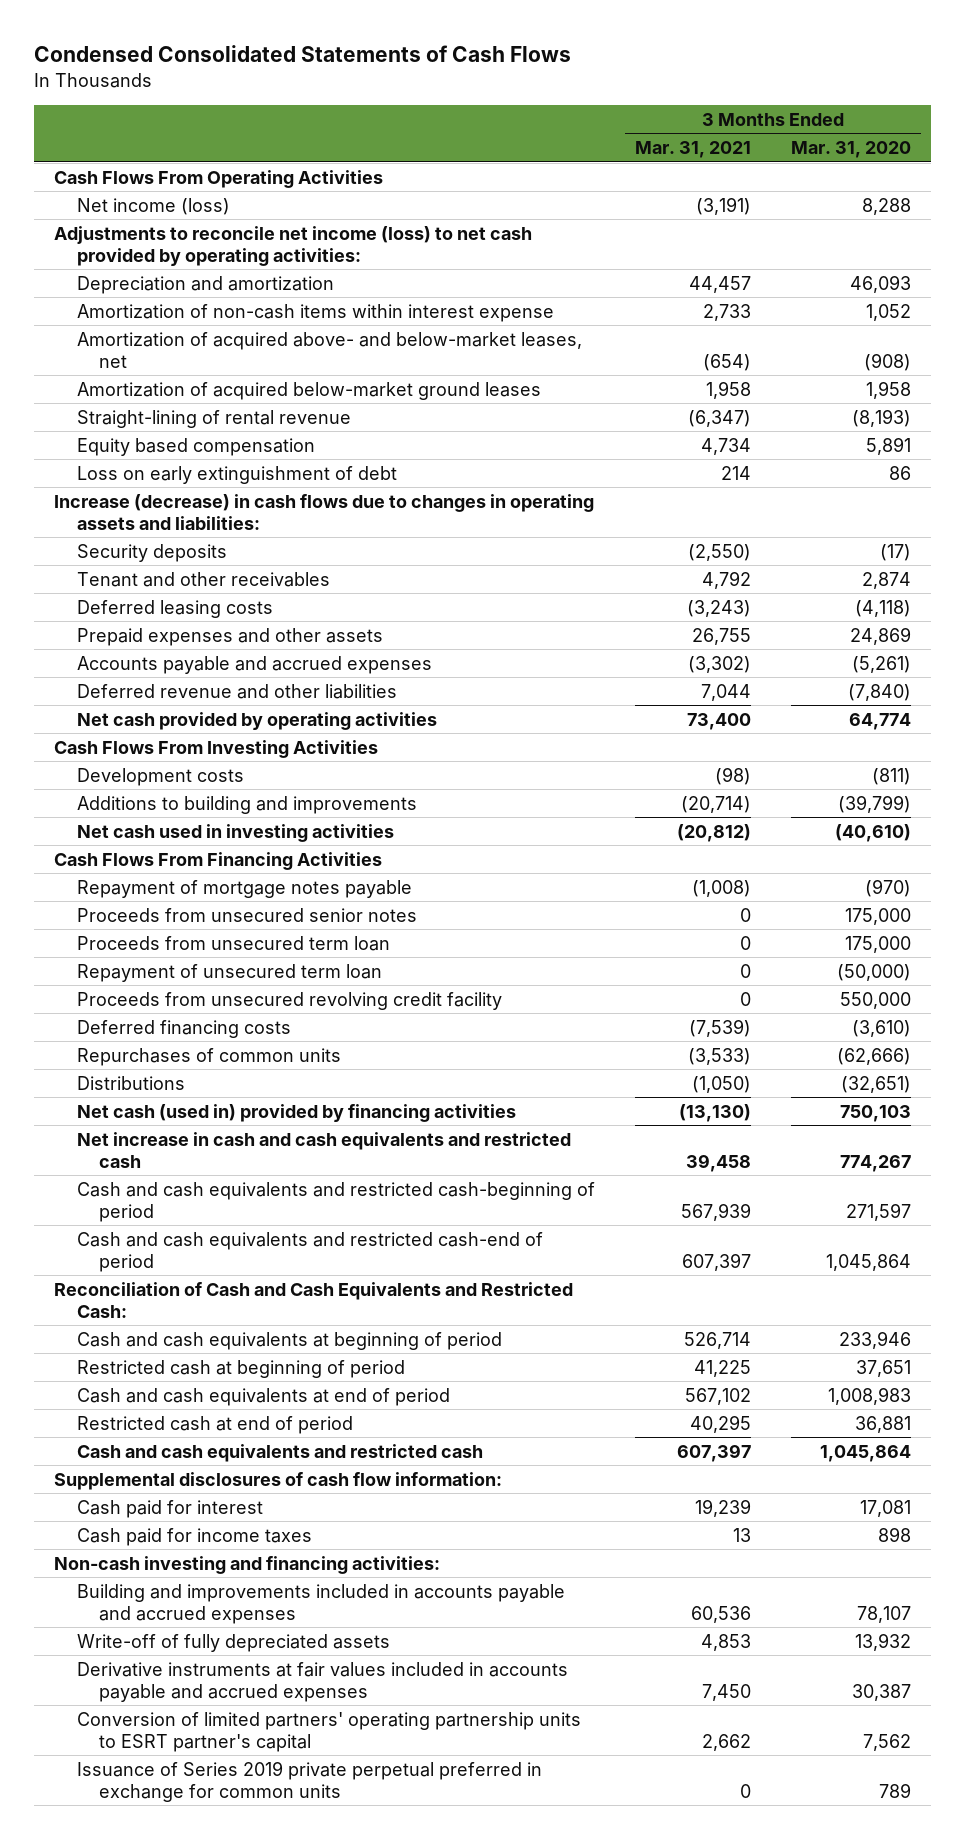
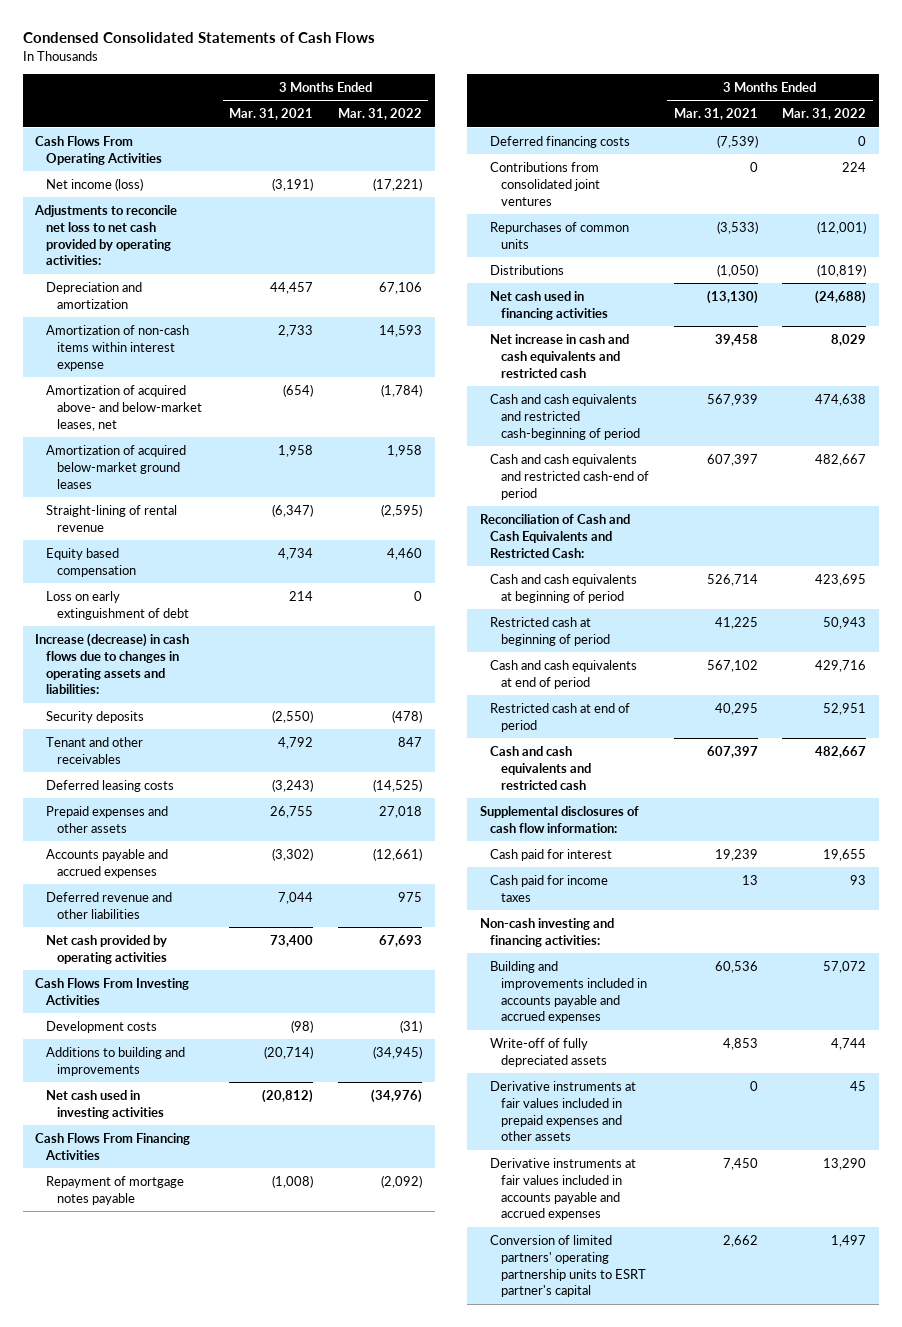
- | 3 Months Ended Mar. 31, 2021 | 3 Months Ended Mar. 31, 2020
+ | 3 Months Ended Mar. 31, 2021 | 3 Months Ended Mar. 31, 2022
- Adjustments to reconcile net income (loss) to net cash provided by operating activities:
+ Adjustments to reconcile net loss to net cash provided by operating activities:
- Proceeds from unsecured senior notes | 0 | 175,000
- Proceeds from unsecured term loan | 0 | 175,000
- Repayment of unsecured term loan | 0 | (50,000)
- Proceeds from unsecured revolving credit facility | 0 | 550,000
+ Contributions from consolidated joint ventures | 0 | 224
- Net cash (used in) provided by financing activities | (13,130) | 750,103
+ Net cash used in financing activities | (13,130) | (24,688)
+ Derivative instruments at fair values included in prepaid expenses and other assets | 0 | 45
- Issuance of Series 2019 private perpetual preferred in exchange for common units | 0 | 789

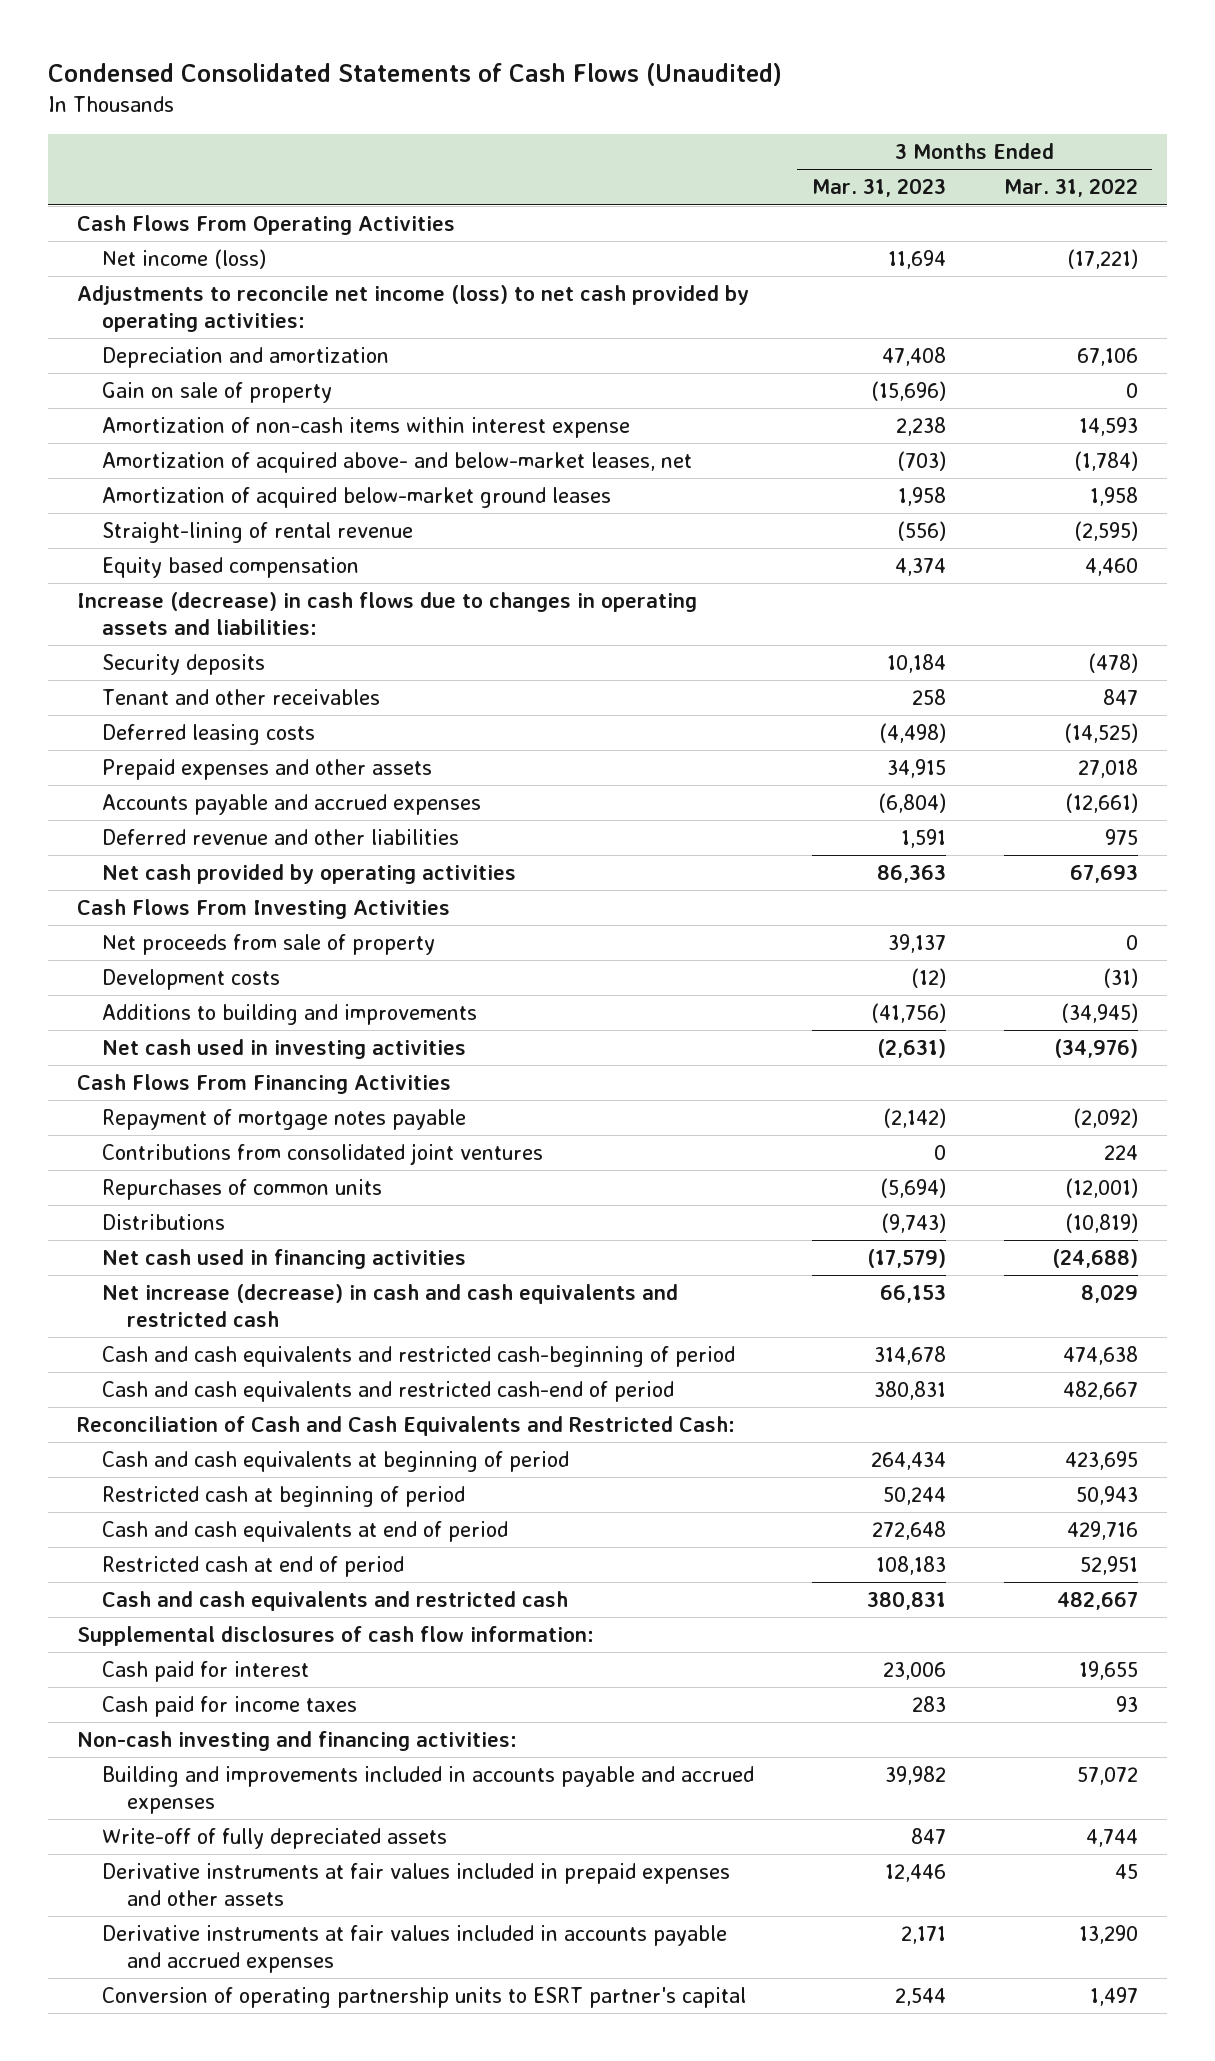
- Condensed Consolidated Statements of Cash Flows
+ Condensed Consolidated Statements of Cash Flows (Unaudited)
- | 3 Months Ended Mar. 31, 2021 | 3 Months Ended Mar. 31, 2022
+ | 3 Months Ended Mar. 31, 2023 | 3 Months Ended Mar. 31, 2022
- Adjustments to reconcile net loss to net cash provided by operating activities:
+ Adjustments to reconcile net income (loss) to net cash provided by operating activities:
+ Gain on sale of property | (15,696) | 0
- Loss on early extinguishment of debt | 214 | 0
+ Net proceeds from sale of property | 39,137 | 0
- Deferred financing costs | (7,539) | 0
- Net increase in cash and cash equivalents and restricted cash | 39,458 | 8,029
+ Net increase (decrease) in cash and cash equivalents and restricted cash | 66,153 | 8,029
- Conversion of limited partners' operating partnership units to ESRT partner's capital | 2,662 | 1,497
+ Conversion of operating partnership units to ESRT partner's capital | 2,544 | 1,497

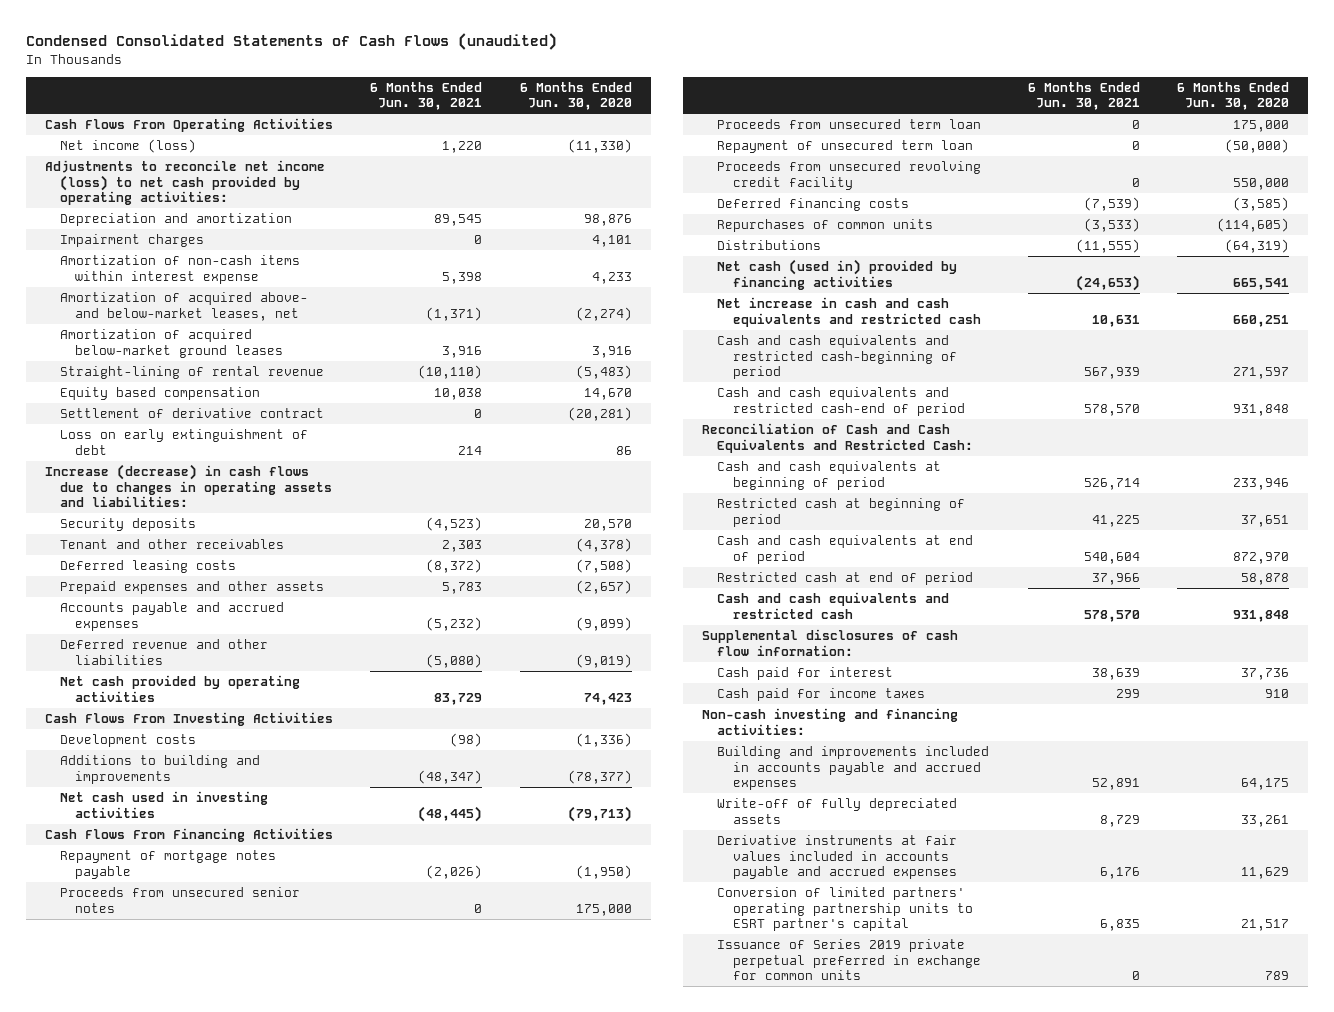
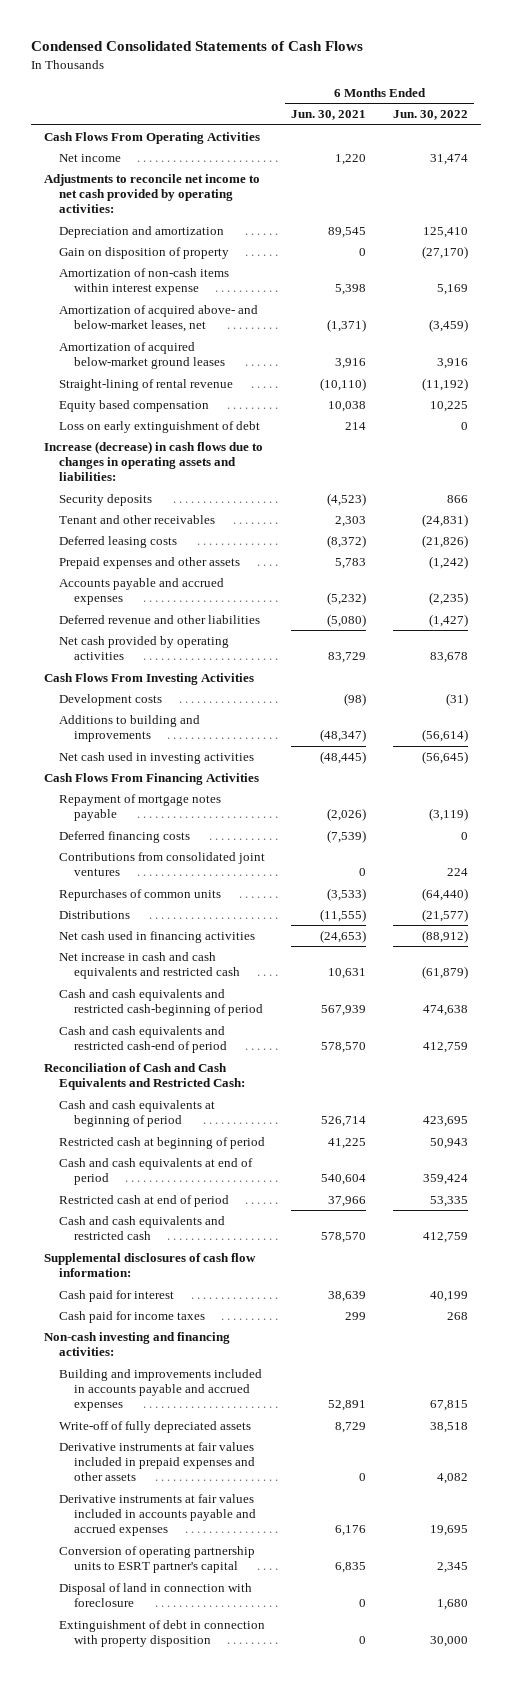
- Condensed Consolidated Statements of Cash Flows (unaudited)
+ Condensed Consolidated Statements of Cash Flows
- | 6 Months Ended Jun. 30, 2021 | 6 Months Ended Jun. 30, 2020
+ | 6 Months Ended Jun. 30, 2021 | 6 Months Ended Jun. 30, 2022
- Net income (loss) | 1,220 | (11,330)
- Adjustments to reconcile net income (loss) to net cash provided by operating activities:
+ Net income | 1,220 | 31,474
+ Adjustments to reconcile net income to net cash provided by operating activities:
- Impairment charges | 0 | 4,101
+ Gain on disposition of property | 0 | (27,170)
- Settlement of derivative contract | 0 | (20,281)
- Proceeds from unsecured senior notes | 0 | 175,000
- Proceeds from unsecured term loan | 0 | 175,000
- Repayment of unsecured term loan | 0 | (50,000)
- Proceeds from unsecured revolving credit facility | 0 | 550,000
+ Contributions from consolidated joint ventures | 0 | 224
- Net cash (used in) provided by financing activities | (24,653) | 665,541
+ Net cash used in financing activities | (24,653) | (88,912)
+ Derivative instruments at fair values included in prepaid expenses and other assets | 0 | 4,082
- Conversion of limited partners' operating partnership units to ESRT partner's capital | 6,835 | 21,517
- Issuance of Series 2019 private perpetual preferred in exchange for common units | 0 | 789
+ Conversion of operating partnership units to ESRT partner's capital | 6,835 | 2,345
+ Disposal of land in connection with foreclosure | 0 | 1,680
+ Extinguishment of debt in connection with property disposition | 0 | 30,000

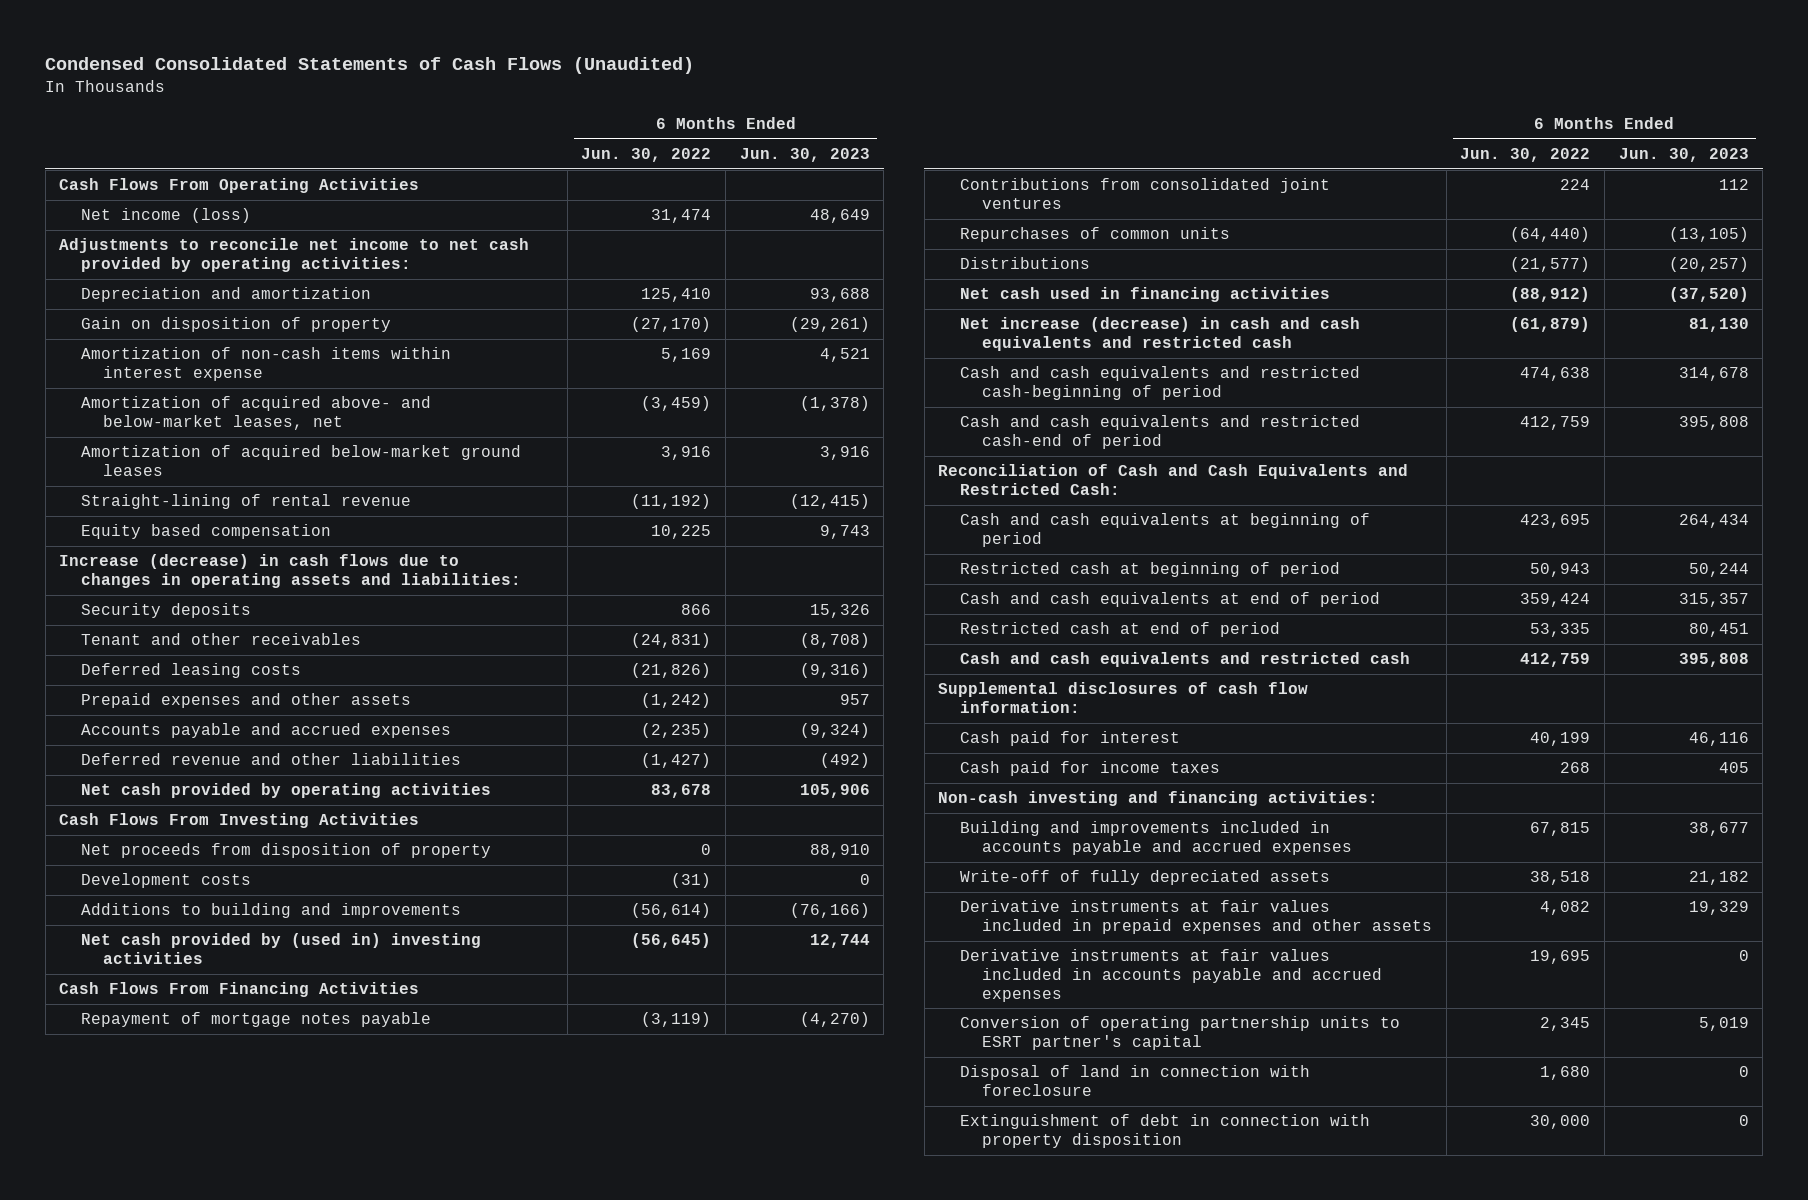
- Condensed Consolidated Statements of Cash Flows
+ Condensed Consolidated Statements of Cash Flows (Unaudited)
- | 6 Months Ended Jun. 30, 2021 | 6 Months Ended Jun. 30, 2022
+ | 6 Months Ended Jun. 30, 2022 | 6 Months Ended Jun. 30, 2023
- Net income | 1,220 | 31,474
+ Net income (loss) | 31,474 | 48,649
- Loss on early extinguishment of debt | 214 | 0
+ Net proceeds from disposition of property | 0 | 88,910
- Net cash used in investing activities | (48,445) | (56,645)
+ Net cash provided by (used in) investing activities | (56,645) | 12,744
- Deferred financing costs | (7,539) | 0
- Net increase in cash and cash equivalents and restricted cash | 10,631 | (61,879)
+ Net increase (decrease) in cash and cash equivalents and restricted cash | (61,879) | 81,130

